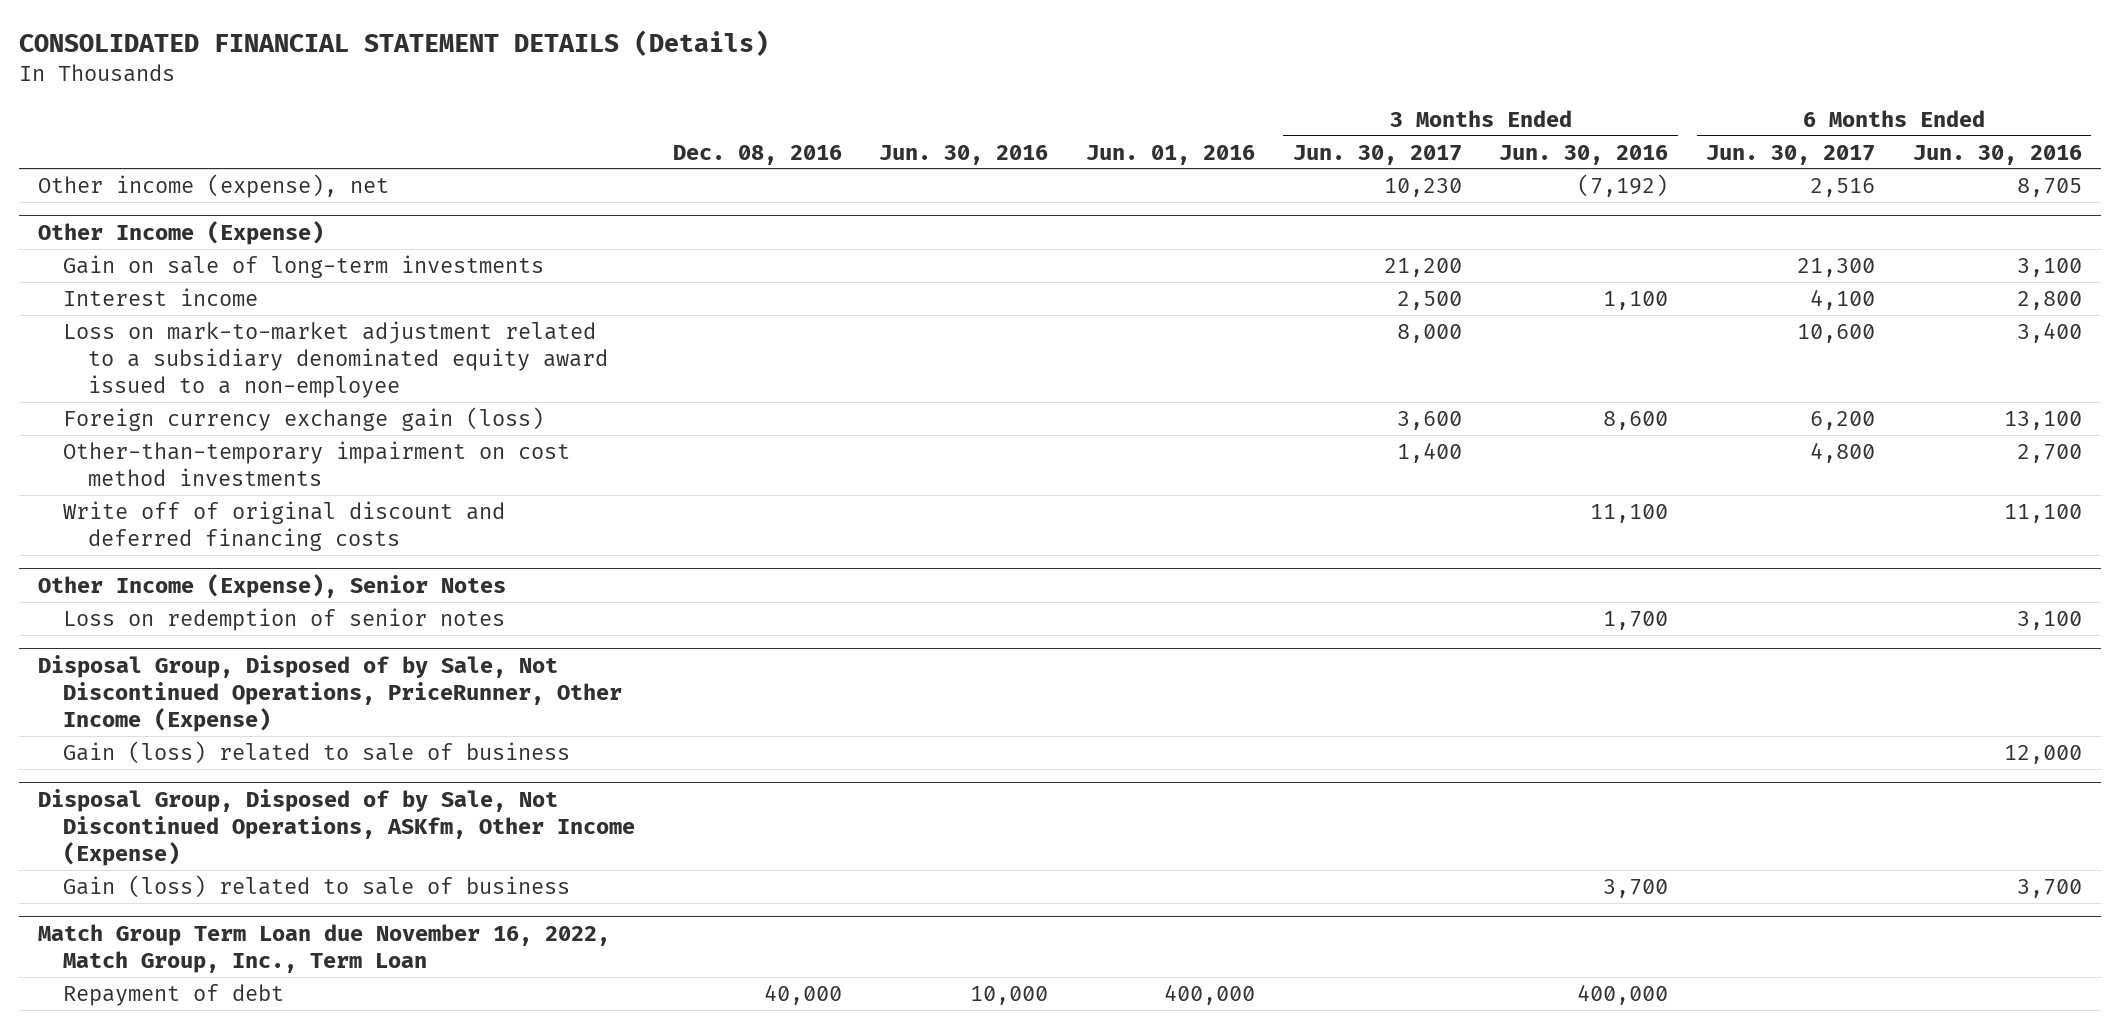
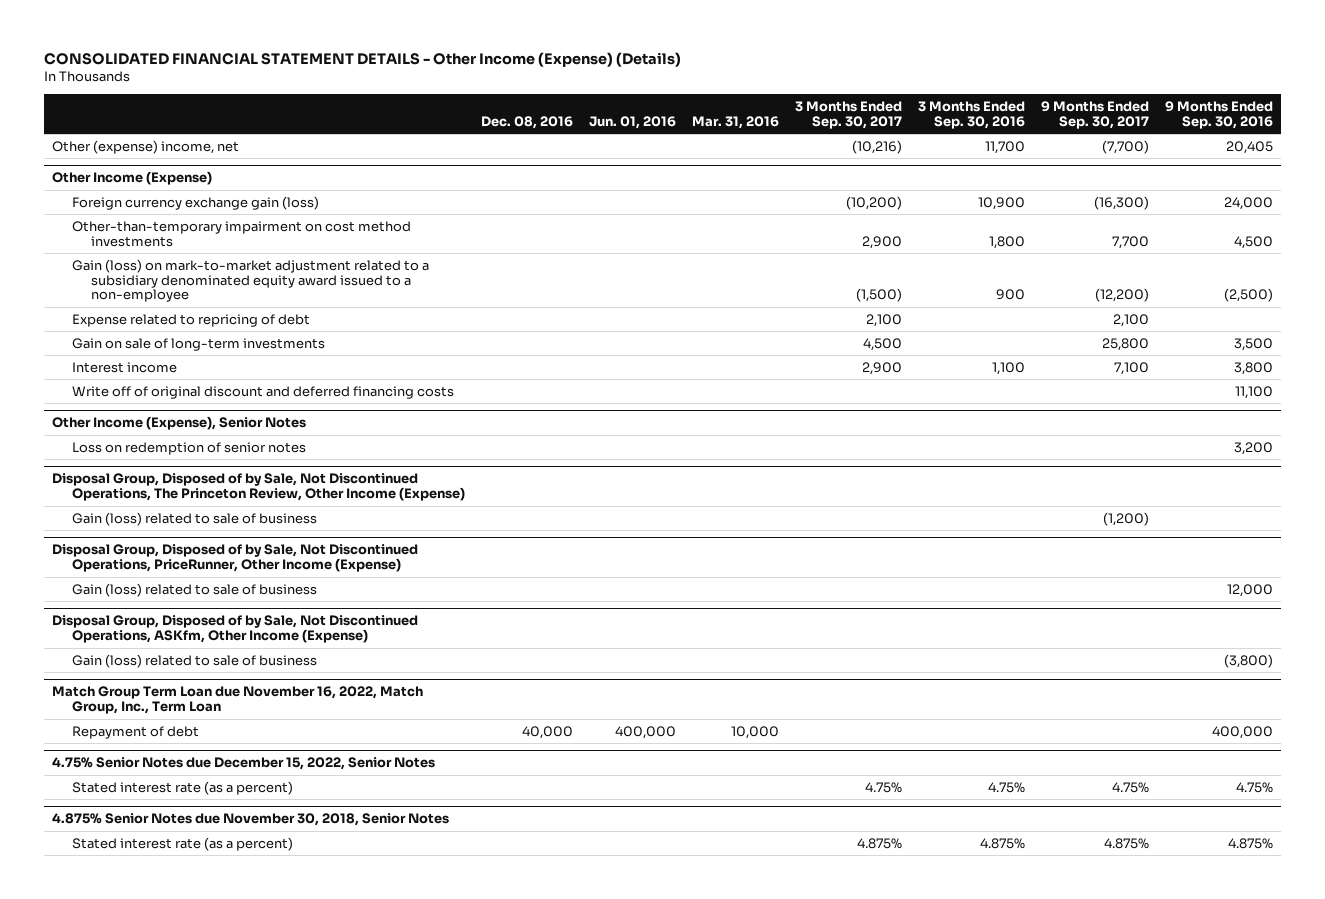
- CONSOLIDATED FINANCIAL STATEMENT DETAILS (Details)
+ CONSOLIDATED FINANCIAL STATEMENT DETAILS - Other Income (Expense) (Details)
- | Dec. 08, 2016 | Jun. 30, 2016 | Jun. 01, 2016 | 3 Months Ended Jun. 30, 2017 | 3 Months Ended Jun. 30, 2016 | 6 Months Ended Jun. 30, 2017 | 6 Months Ended Jun. 30, 2016
+ | Dec. 08, 2016 | Jun. 01, 2016 | Mar. 31, 2016 | 3 Months Ended Sep. 30, 2017 | 3 Months Ended Sep. 30, 2016 | 9 Months Ended Sep. 30, 2017 | 9 Months Ended Sep. 30, 2016
- Other income (expense), net | | | | 10,230 | (7,192) | 2,516 | 8,705
+ Other (expense) income, net | | | | (10,216) | 11,700 | (7,700) | 20,405
@ Other Income (Expense)
- Loss on mark-to-market adjustment related to a subsidiary denominated equity award issued to a non-employee | | | | 8,000 | | 10,600 | 3,400
+ Gain (loss) on mark-to-market adjustment related to a subsidiary denominated equity award issued to a non-employee | | | | (1,500) | 900 | (12,200) | (2,500)
+ Expense related to repricing of debt | | | | 2,100 | | 2,100 |
moved down: Gain on sale of long-term investments | | | | 4,500 | | 25,800 | 3,500
moved down: Interest income | | | | 2,900 | 1,100 | 7,100 | 3,800
+ Disposal Group, Disposed of by Sale, Not Discontinued Operations, The Princeton Review, Other Income (Expense)
+ Gain (loss) related to sale of business | | | | | | (1,200) |
+ 4.75% Senior Notes due December 15, 2022, Senior Notes
+ Stated interest rate (as a percent) | | | | 4.75% | 4.75% | 4.75% | 4.75%
+ 4.875% Senior Notes due November 30, 2018, Senior Notes
+ Stated interest rate (as a percent) | | | | 4.875% | 4.875% | 4.875% | 4.875%

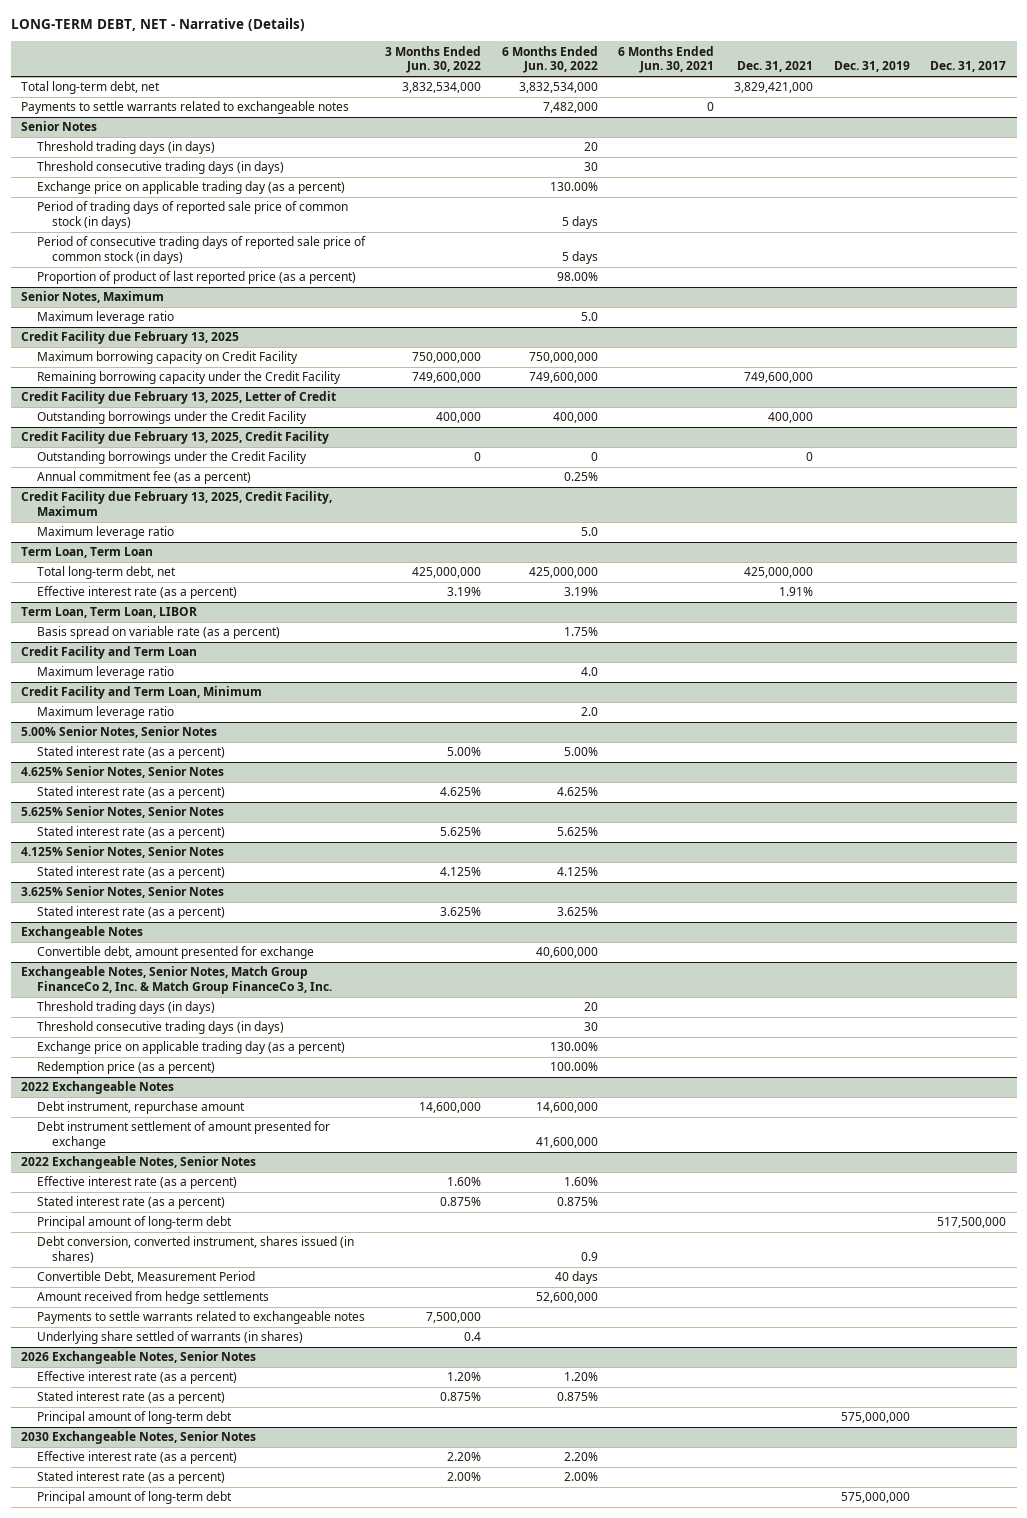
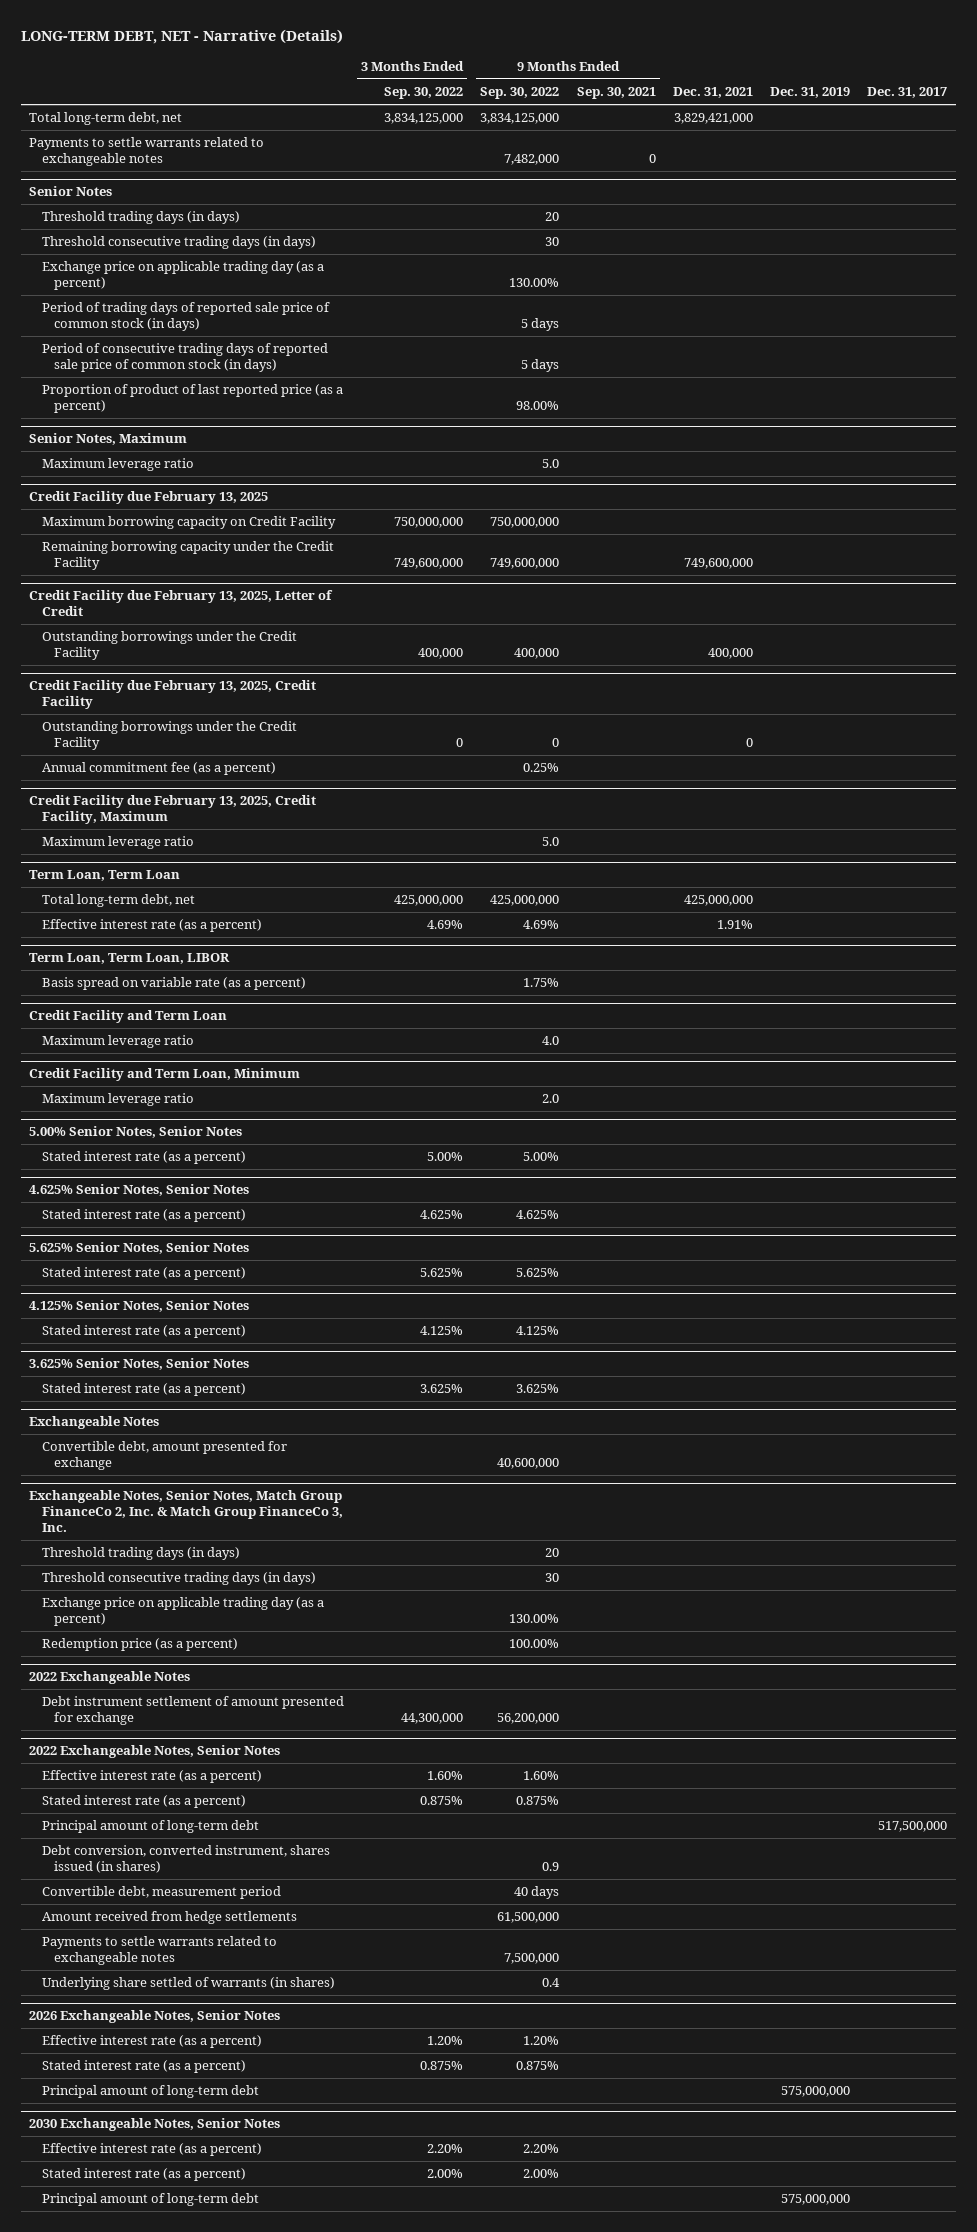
- | 3 Months Ended Jun. 30, 2022 | 6 Months Ended Jun. 30, 2022 | 6 Months Ended Jun. 30, 2021 | Dec. 31, 2021 | Dec. 31, 2019 | Dec. 31, 2017
+ | 3 Months Ended Sep. 30, 2022 | 9 Months Ended Sep. 30, 2022 | 9 Months Ended Sep. 30, 2021 | Dec. 31, 2021 | Dec. 31, 2019 | Dec. 31, 2017
@ 2022 Exchangeable Notes
- Debt instrument, repurchase amount | 14,600,000 | 14,600,000 | | | |
@ 2022 Exchangeable Notes, Senior Notes
- Convertible Debt, Measurement Period | | 40 days | | | |
+ Convertible debt, measurement period | | 40 days | | | |

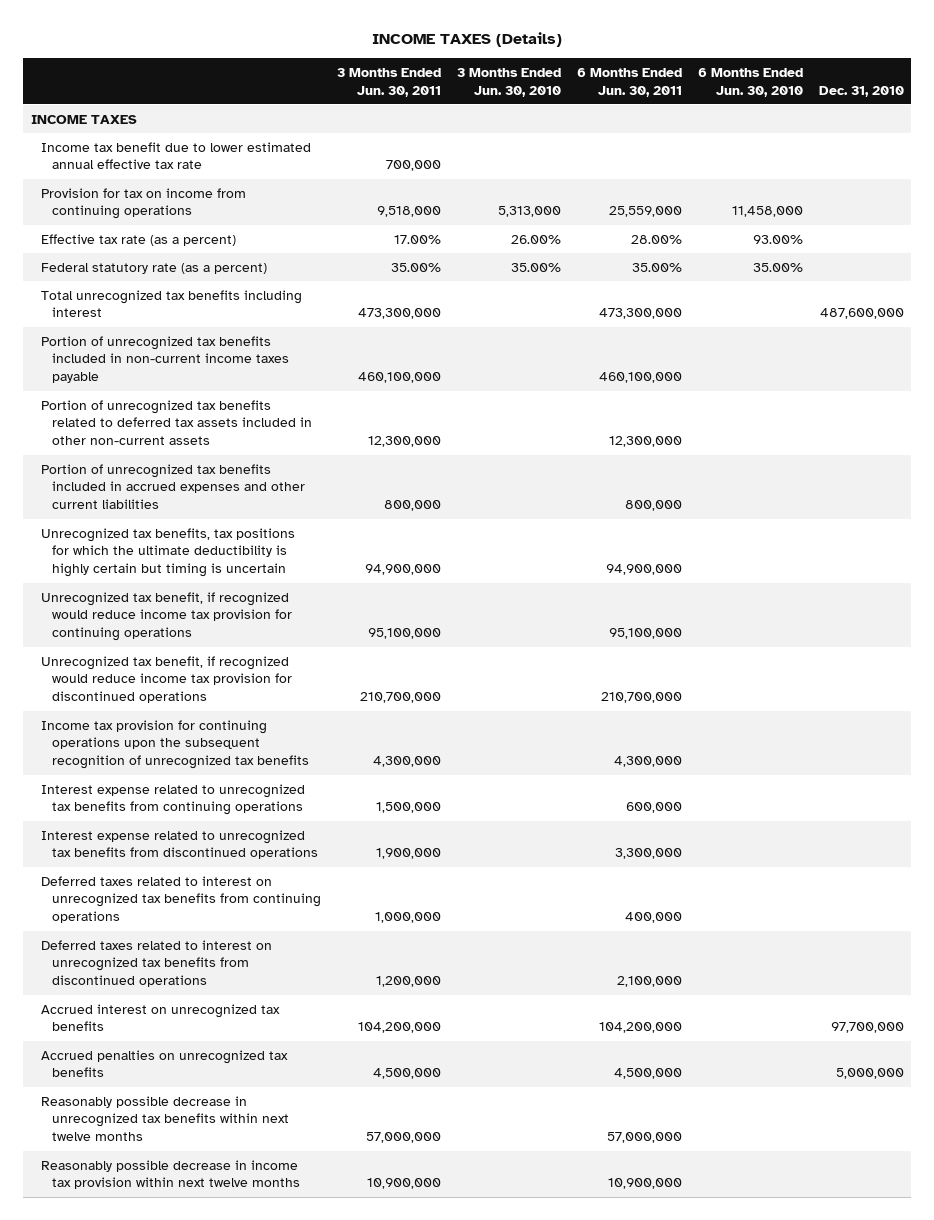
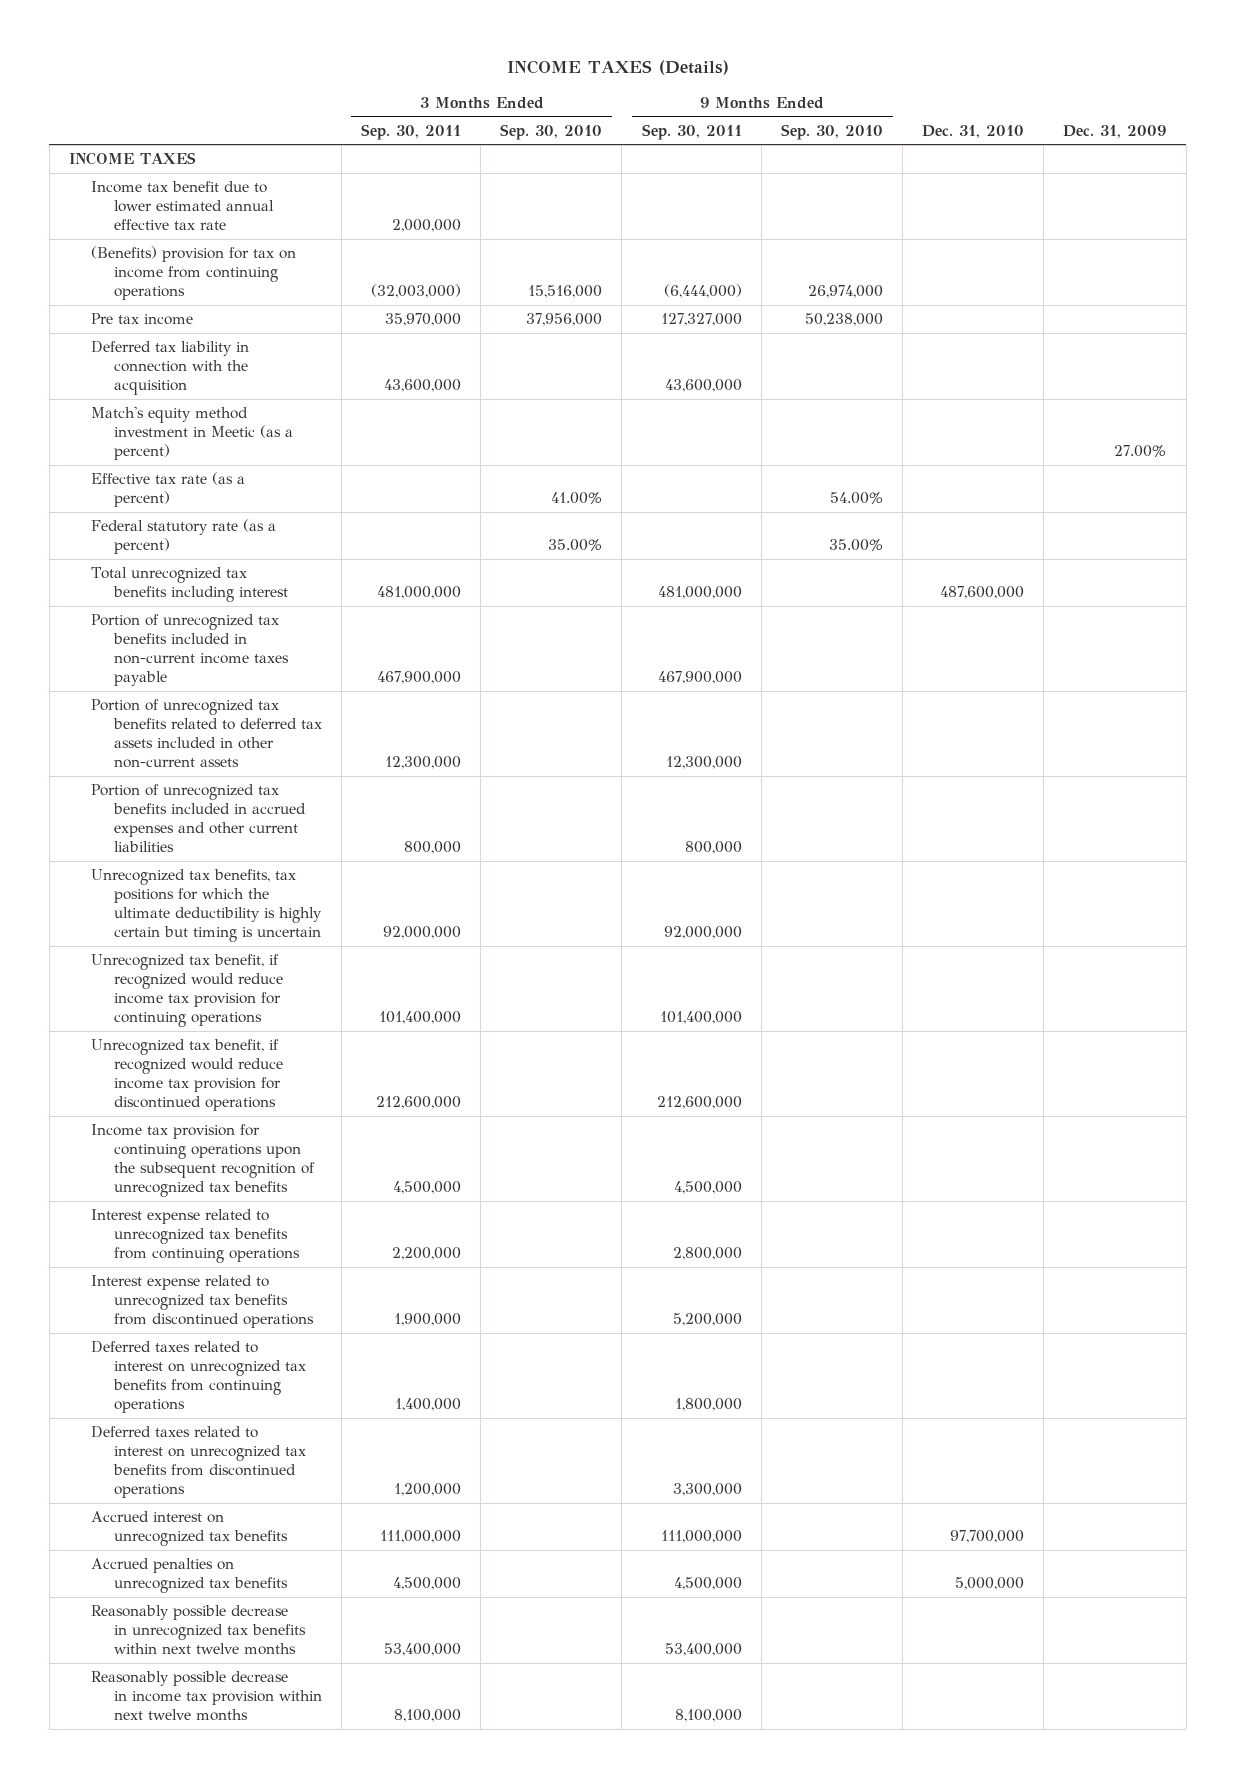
- | 3 Months Ended Jun. 30, 2011 | 3 Months Ended Jun. 30, 2010 | 6 Months Ended Jun. 30, 2011 | 6 Months Ended Jun. 30, 2010 | Dec. 31, 2010
+ | 3 Months Ended Sep. 30, 2011 | 3 Months Ended Sep. 30, 2010 | 9 Months Ended Sep. 30, 2011 | 9 Months Ended Sep. 30, 2010 | Dec. 31, 2010 | Dec. 31, 2009
- Provision for tax on income from continuing operations | 9,518,000 | 5,313,000 | 25,559,000 | 11,458,000 |
+ (Benefits) provision for tax on income from continuing operations | (32,003,000) | 15,516,000 | (6,444,000) | 26,974,000 | |
+ Pre tax income | 35,970,000 | 37,956,000 | 127,327,000 | 50,238,000 | |
+ Deferred tax liability in connection with the acquisition | 43,600,000 | | 43,600,000 | | |
+ Match's equity method investment in Meetic (as a percent) | | | | | | 27.00%

